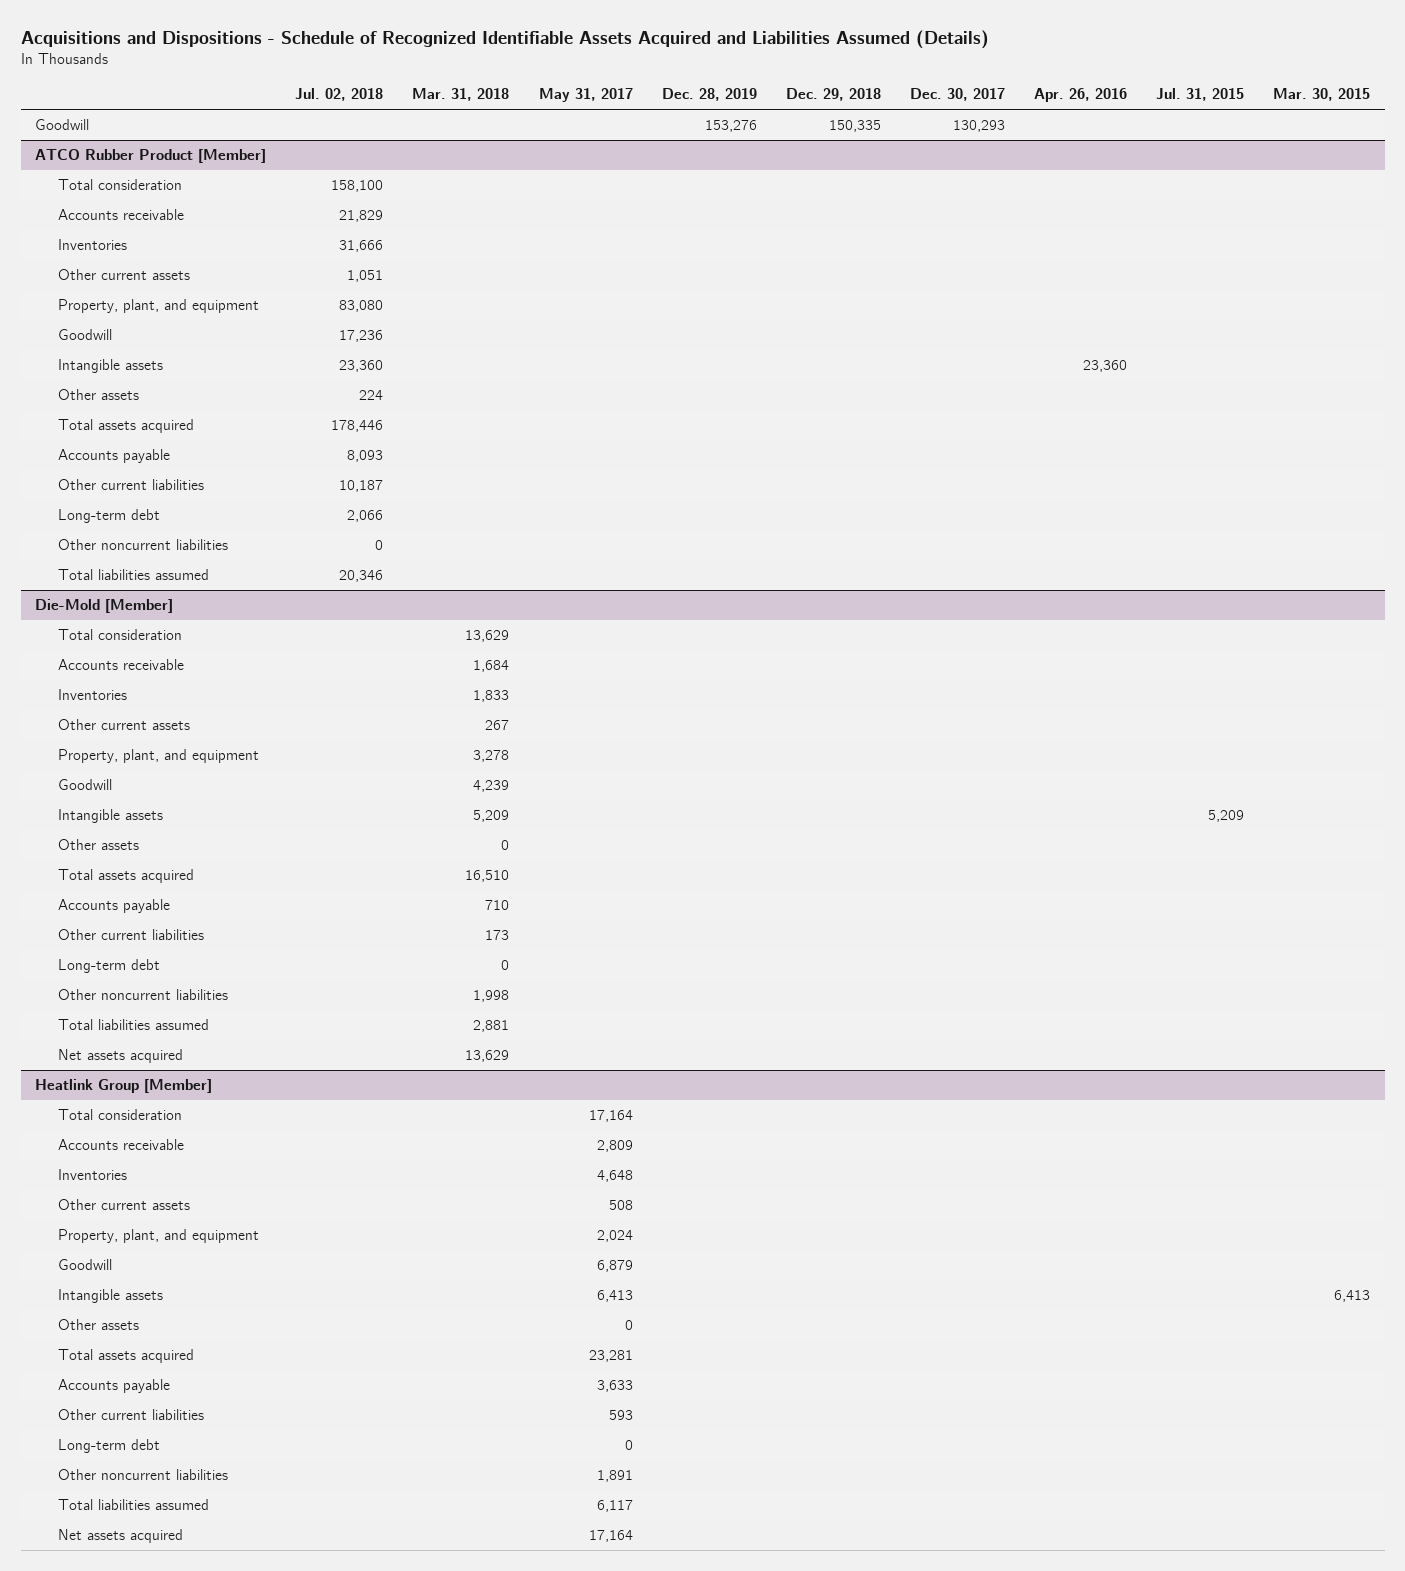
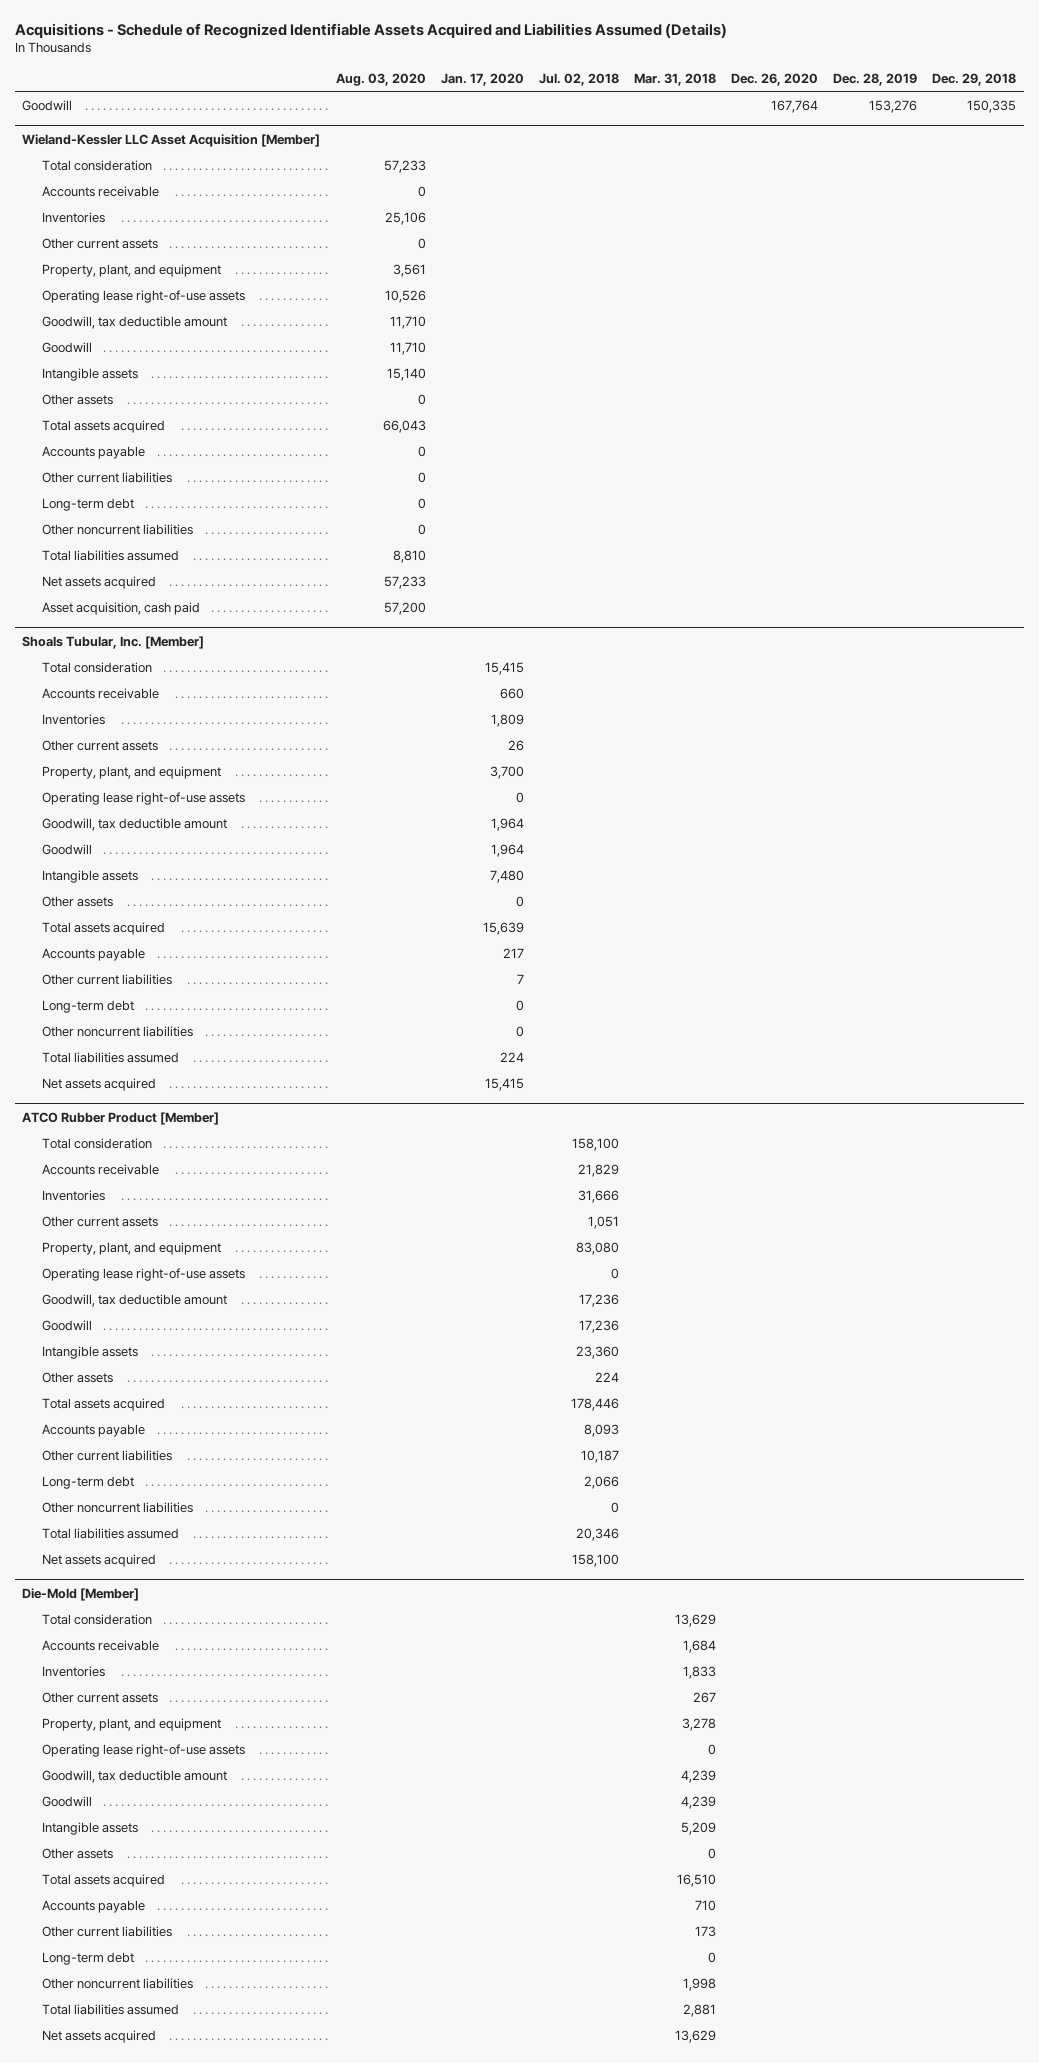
- Acquisitions and Dispositions - Schedule of Recognized Identifiable Assets Acquired and Liabilities Assumed (Details)
+ Acquisitions - Schedule of Recognized Identifiable Assets Acquired and Liabilities Assumed (Details)
- | Jul. 02, 2018 | Mar. 31, 2018 | May 31, 2017 | Dec. 28, 2019 | Dec. 29, 2018 | Dec. 30, 2017 | Apr. 26, 2016 | Jul. 31, 2015 | Mar. 30, 2015
+ | Aug. 03, 2020 | Jan. 17, 2020 | Jul. 02, 2018 | Mar. 31, 2018 | Dec. 26, 2020 | Dec. 28, 2019 | Dec. 29, 2018
+ Wieland-Kessler LLC Asset Acquisition [Member]
+ Total consideration | 57,233 | | | | | |
+ Accounts receivable | 0 | | | | | |
+ Inventories | 25,106 | | | | | |
+ Other current assets | 0 | | | | | |
+ Property, plant, and equipment | 3,561 | | | | | |
+ Operating lease right-of-use assets | 10,526 | | | | | |
+ Goodwill, tax deductible amount | 11,710 | | | | | |
+ Goodwill | 11,710 | | | | | |
+ Intangible assets | 15,140 | | | | | |
+ Other assets | 0 | | | | | |
+ Total assets acquired | 66,043 | | | | | |
+ Accounts payable | 0 | | | | | |
+ Other current liabilities | 0 | | | | | |
+ Long-term debt | 0 | | | | | |
+ Other noncurrent liabilities | 0 | | | | | |
+ Total liabilities assumed | 8,810 | | | | | |
+ Net assets acquired | 57,233 | | | | | |
+ Asset acquisition, cash paid | 57,200 | | | | | |
+ Shoals Tubular, Inc. [Member]
+ Total consideration | | 15,415 | | | | |
+ Accounts receivable | | 660 | | | | |
+ Inventories | | 1,809 | | | | |
+ Other current assets | | 26 | | | | |
+ Property, plant, and equipment | | 3,700 | | | | |
+ Operating lease right-of-use assets | | 0 | | | | |
+ Goodwill, tax deductible amount | | 1,964 | | | | |
+ Goodwill | | 1,964 | | | | |
+ Intangible assets | | 7,480 | | | | |
+ Other assets | | 0 | | | | |
+ Total assets acquired | | 15,639 | | | | |
+ Accounts payable | | 217 | | | | |
+ Other current liabilities | | 7 | | | | |
+ Long-term debt | | 0 | | | | |
+ Other noncurrent liabilities | | 0 | | | | |
+ Total liabilities assumed | | 224 | | | | |
+ Net assets acquired | | 15,415 | | | | |
@ ATCO Rubber Product [Member]
+ Operating lease right-of-use assets | | | 0 | | | |
+ Goodwill, tax deductible amount | | | 17,236 | | | |
+ Net assets acquired | | | 158,100 | | | |
@ Die-Mold [Member]
+ Operating lease right-of-use assets | | | | 0 | | |
+ Goodwill, tax deductible amount | | | | 4,239 | | |
- Heatlink Group [Member]
- Total consideration | | | 17,164 | | | | | |
- Accounts receivable | | | 2,809 | | | | | |
- Inventories | | | 4,648 | | | | | |
- Other current assets | | | 508 | | | | | |
- Property, plant, and equipment | | | 2,024 | | | | | |
- Goodwill | | | 6,879 | | | | | |
- Intangible assets | | | 6,413 | | | | | | 6,413
- Other assets | | | 0 | | | | | |
- Total assets acquired | | | 23,281 | | | | | |
- Accounts payable | | | 3,633 | | | | | |
- Other current liabilities | | | 593 | | | | | |
- Long-term debt | | | 0 | | | | | |
- Other noncurrent liabilities | | | 1,891 | | | | | |
- Total liabilities assumed | | | 6,117 | | | | | |
- Net assets acquired | | | 17,164 | | | | | |

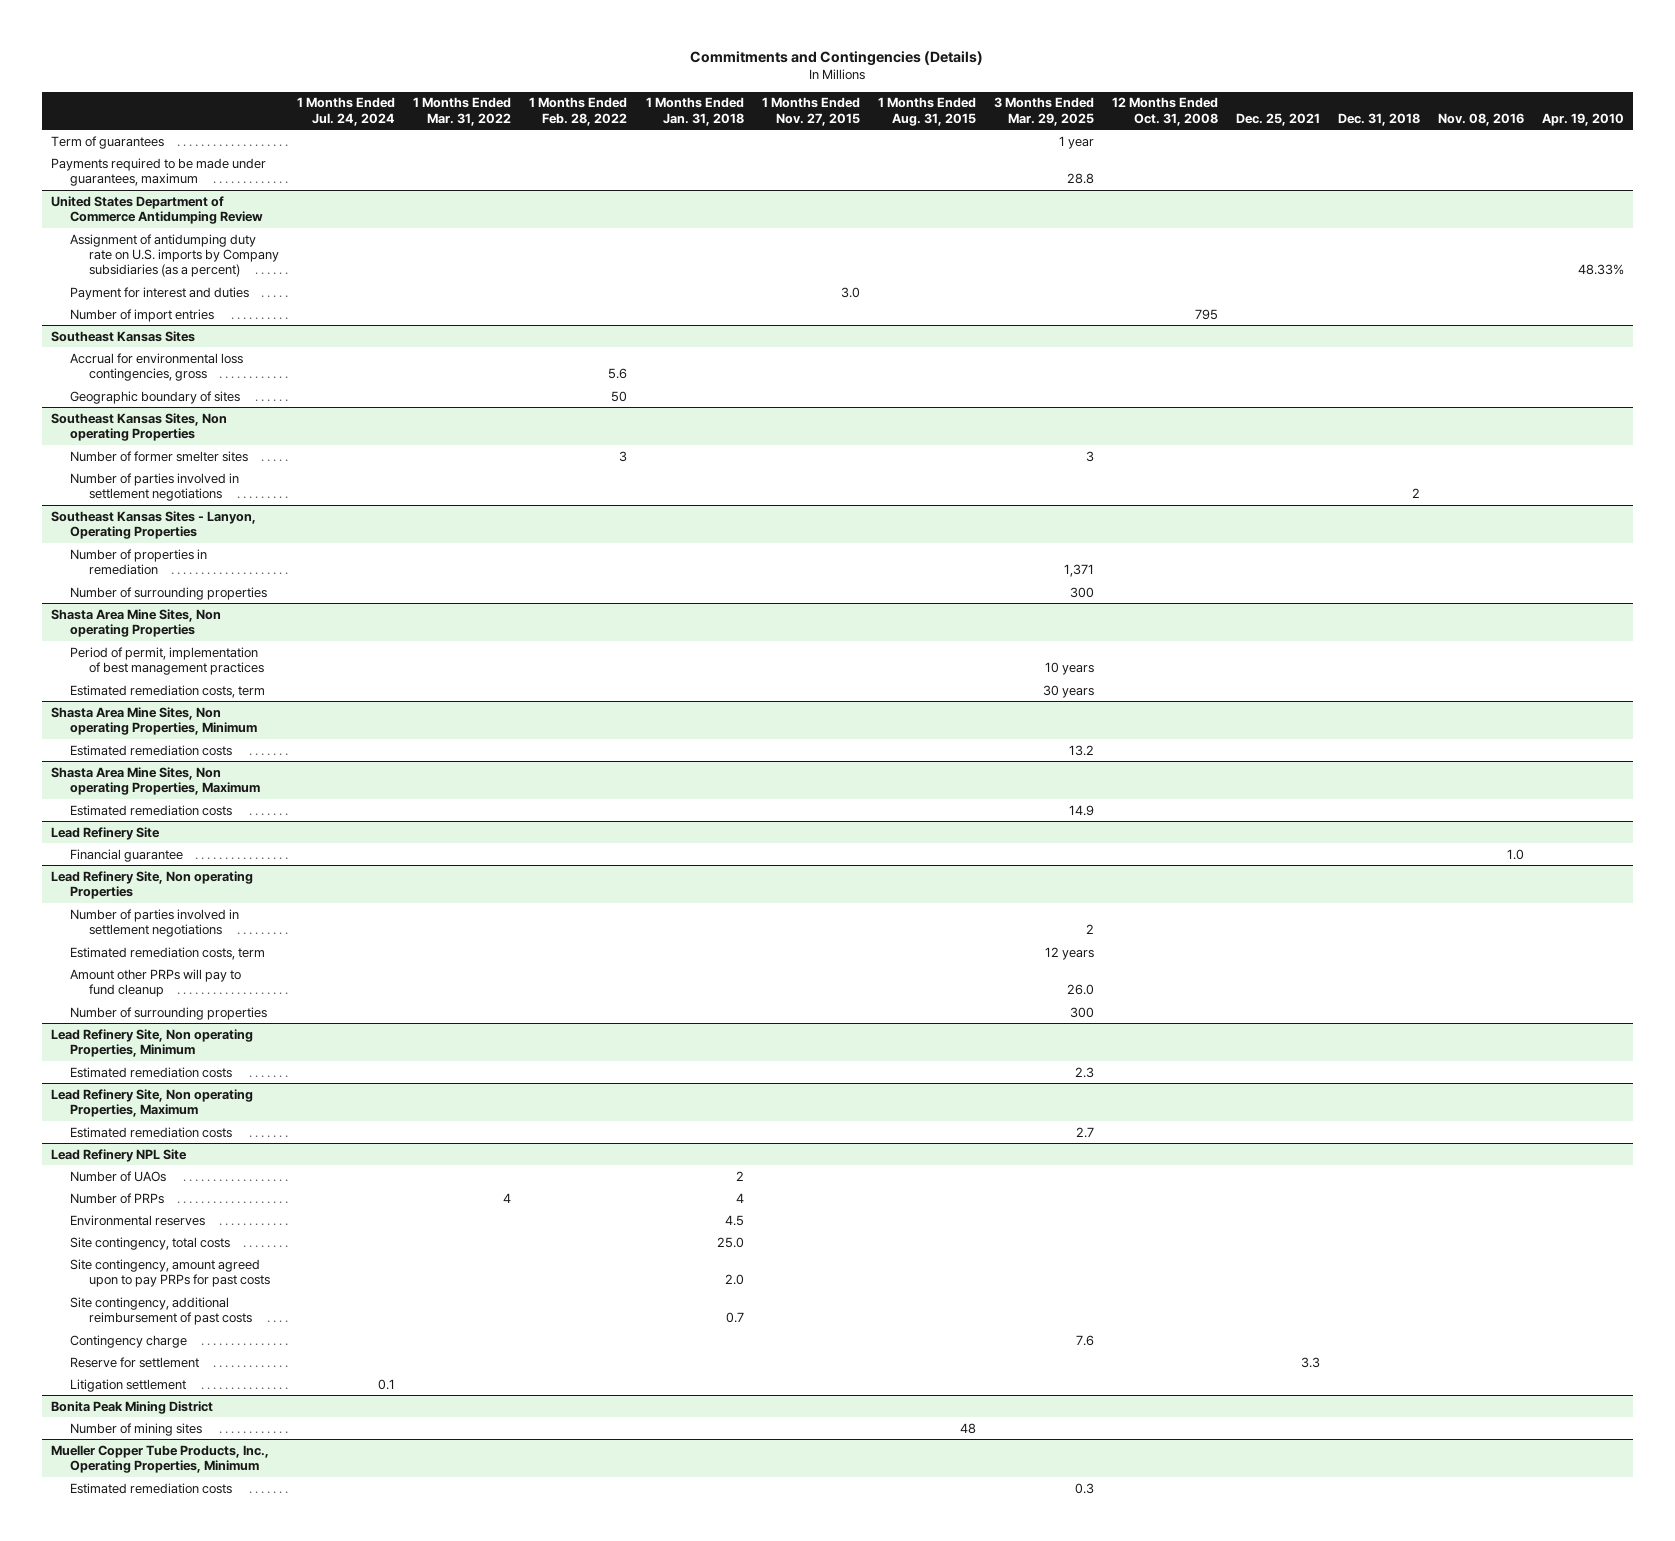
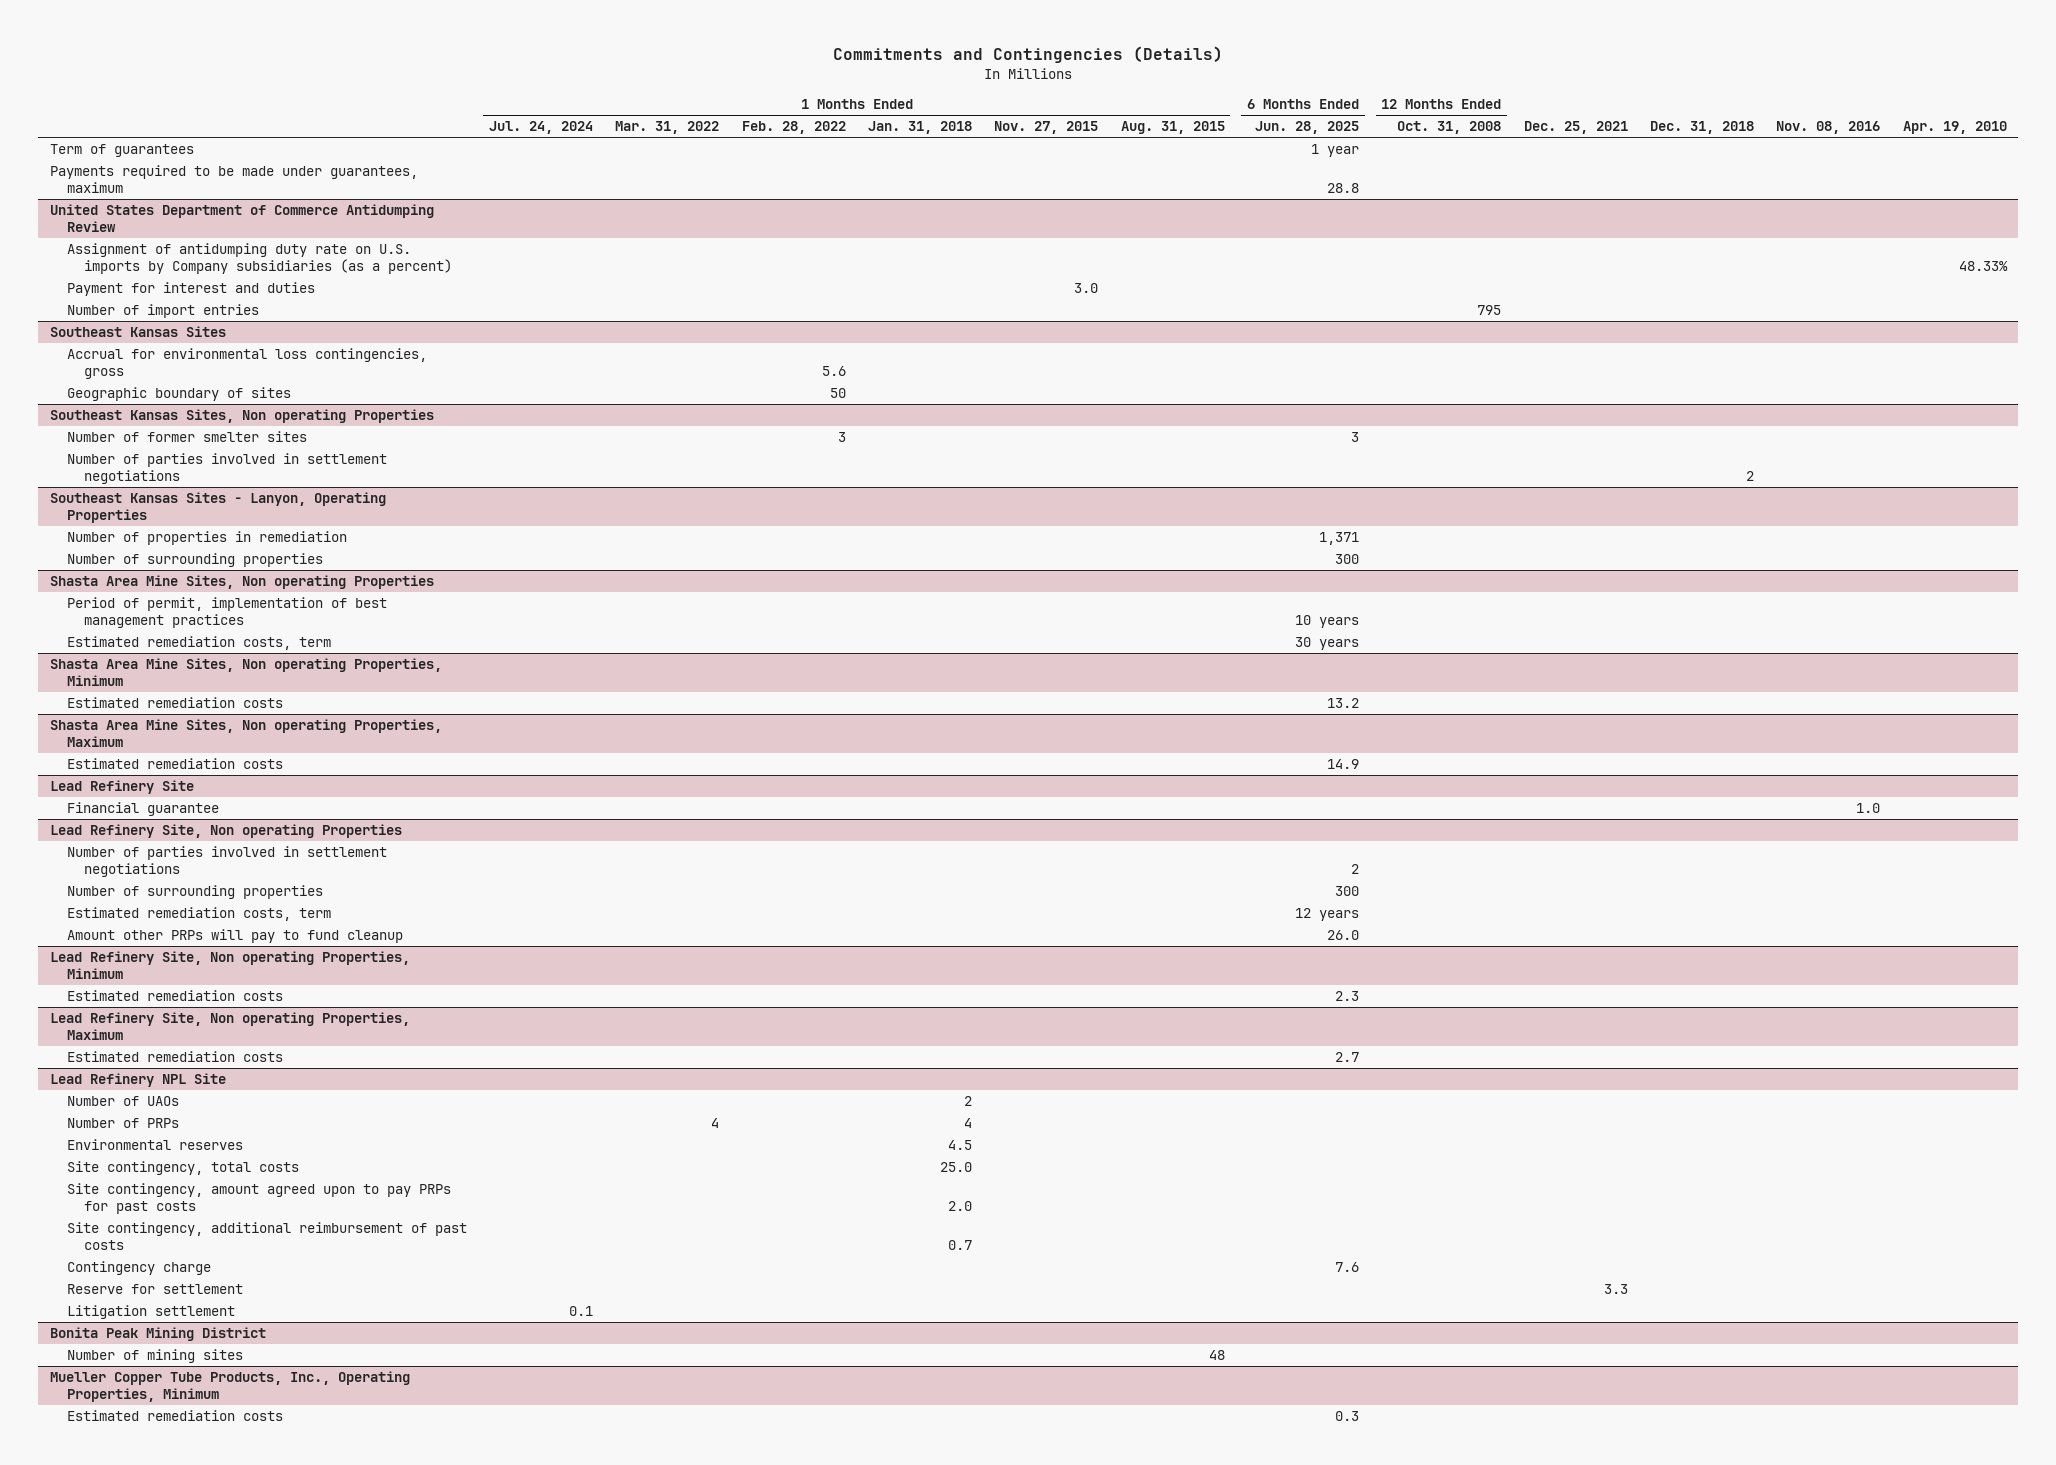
- | 1 Months Ended Jul. 24, 2024 | 1 Months Ended Mar. 31, 2022 | 1 Months Ended Feb. 28, 2022 | 1 Months Ended Jan. 31, 2018 | 1 Months Ended Nov. 27, 2015 | 1 Months Ended Aug. 31, 2015 | 3 Months Ended Mar. 29, 2025 | 12 Months Ended Oct. 31, 2008 | Dec. 25, 2021 | Dec. 31, 2018 | Nov. 08, 2016 | Apr. 19, 2010
+ | 1 Months Ended Jul. 24, 2024 | 1 Months Ended Mar. 31, 2022 | 1 Months Ended Feb. 28, 2022 | 1 Months Ended Jan. 31, 2018 | 1 Months Ended Nov. 27, 2015 | 1 Months Ended Aug. 31, 2015 | 6 Months Ended Jun. 28, 2025 | 12 Months Ended Oct. 31, 2008 | Dec. 25, 2021 | Dec. 31, 2018 | Nov. 08, 2016 | Apr. 19, 2010
@ Lead Refinery Site, Non operating Properties
moved up: Number of surrounding properties | | | | | | | 300 | | | | |

